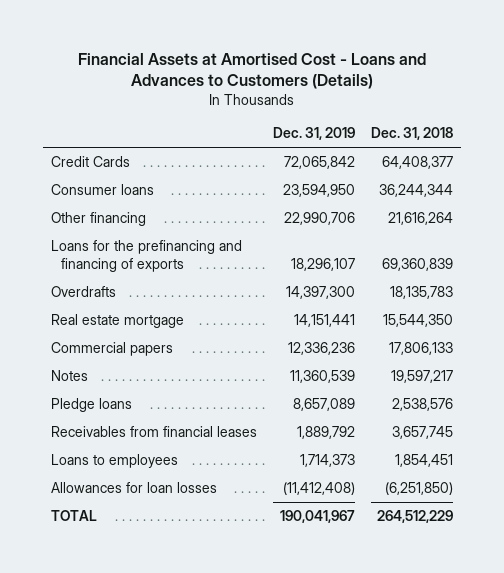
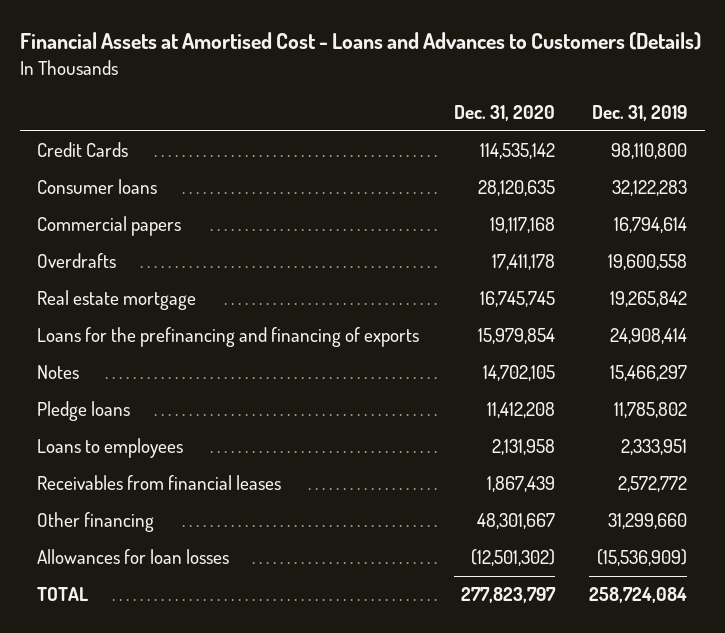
- | Dec. 31, 2019 | Dec. 31, 2018
+ | Dec. 31, 2020 | Dec. 31, 2019
- Credit Cards | 72,065,842 | 64,408,377
- Consumer loans | 23,594,950 | 36,244,344
- Other financing | 22,990,706 | 21,616,264
- Loans for the prefinancing and financing of exports | 18,296,107 | 69,360,839
- Overdrafts | 14,397,300 | 18,135,783
- Real estate mortgage | 14,151,441 | 15,544,350
- Commercial papers | 12,336,236 | 17,806,133
- Notes | 11,360,539 | 19,597,217
- Pledge loans | 8,657,089 | 2,538,576
- Receivables from financial leases | 1,889,792 | 3,657,745
- Loans to employees | 1,714,373 | 1,854,451
- Allowances for loan losses | (11,412,408) | (6,251,850)
- TOTAL | 190,041,967 | 264,512,229
+ Credit Cards | 114,535,142 | 98,110,800
+ Consumer loans | 28,120,635 | 32,122,283
+ Commercial papers | 19,117,168 | 16,794,614
+ Overdrafts | 17,411,178 | 19,600,558
+ Real estate mortgage | 16,745,745 | 19,265,842
+ Loans for the prefinancing and financing of exports | 15,979,854 | 24,908,414
+ Notes | 14,702,105 | 15,466,297
+ Pledge loans | 11,412,208 | 11,785,802
+ Loans to employees | 2,131,958 | 2,333,951
+ Receivables from financial leases | 1,867,439 | 2,572,772
+ Other financing | 48,301,667 | 31,299,660
+ Allowances for loan losses | (12,501,302) | (15,536,909)
+ TOTAL | 277,823,797 | 258,724,084

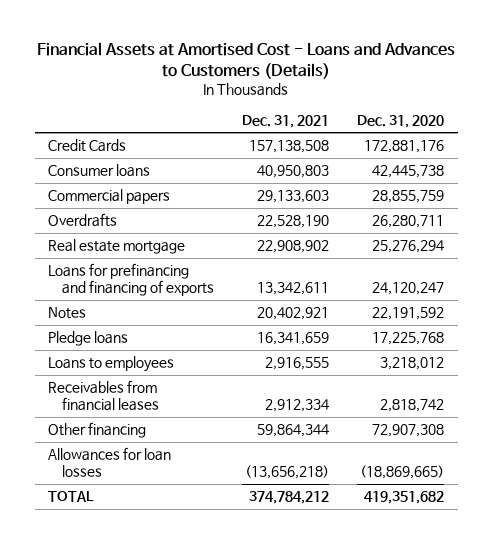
- | Dec. 31, 2020 | Dec. 31, 2019
+ | Dec. 31, 2021 | Dec. 31, 2020
- Credit Cards | 114,535,142 | 98,110,800
- Consumer loans | 28,120,635 | 32,122,283
- Commercial papers | 19,117,168 | 16,794,614
- Overdrafts | 17,411,178 | 19,600,558
- Real estate mortgage | 16,745,745 | 19,265,842
- Loans for the prefinancing and financing of exports | 15,979,854 | 24,908,414
- Notes | 14,702,105 | 15,466,297
- Pledge loans | 11,412,208 | 11,785,802
- Loans to employees | 2,131,958 | 2,333,951
- Receivables from financial leases | 1,867,439 | 2,572,772
- Other financing | 48,301,667 | 31,299,660
- Allowances for loan losses | (12,501,302) | (15,536,909)
- TOTAL | 277,823,797 | 258,724,084
+ Credit Cards | 157,138,508 | 172,881,176
+ Consumer loans | 40,950,803 | 42,445,738
+ Commercial papers | 29,133,603 | 28,855,759
+ Overdrafts | 22,528,190 | 26,280,711
+ Real estate mortgage | 22,908,902 | 25,276,294
+ Loans for prefinancing and financing of exports | 13,342,611 | 24,120,247
+ Notes | 20,402,921 | 22,191,592
+ Pledge loans | 16,341,659 | 17,225,768
+ Loans to employees | 2,916,555 | 3,218,012
+ Receivables from financial leases | 2,912,334 | 2,818,742
+ Other financing | 59,864,344 | 72,907,308
+ Allowances for loan losses | (13,656,218) | (18,869,665)
+ TOTAL | 374,784,212 | 419,351,682

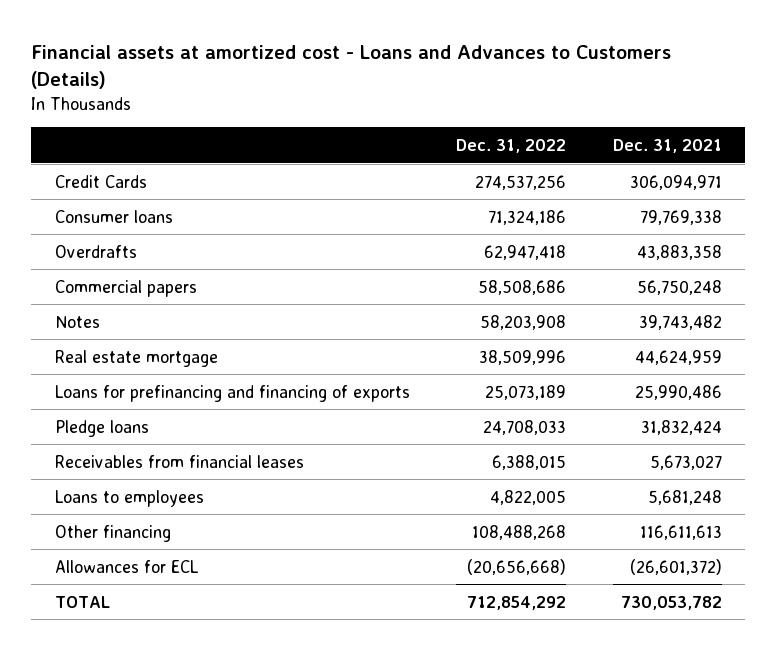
- Financial Assets at Amortised Cost - Loans and Advances to Customers (Details)
+ Financial assets at amortized cost - Loans and Advances to Customers (Details)
- | Dec. 31, 2021 | Dec. 31, 2020
+ | Dec. 31, 2022 | Dec. 31, 2021
- Credit Cards | 157,138,508 | 172,881,176
- Consumer loans | 40,950,803 | 42,445,738
- Commercial papers | 29,133,603 | 28,855,759
- Overdrafts | 22,528,190 | 26,280,711
- Real estate mortgage | 22,908,902 | 25,276,294
- Loans for prefinancing and financing of exports | 13,342,611 | 24,120,247
- Notes | 20,402,921 | 22,191,592
- Pledge loans | 16,341,659 | 17,225,768
- Loans to employees | 2,916,555 | 3,218,012
- Receivables from financial leases | 2,912,334 | 2,818,742
- Other financing | 59,864,344 | 72,907,308
- Allowances for loan losses | (13,656,218) | (18,869,665)
- TOTAL | 374,784,212 | 419,351,682
+ Credit Cards | 274,537,256 | 306,094,971
+ Consumer loans | 71,324,186 | 79,769,338
+ Overdrafts | 62,947,418 | 43,883,358
+ Commercial papers | 58,508,686 | 56,750,248
+ Notes | 58,203,908 | 39,743,482
+ Real estate mortgage | 38,509,996 | 44,624,959
+ Loans for prefinancing and financing of exports | 25,073,189 | 25,990,486
+ Pledge loans | 24,708,033 | 31,832,424
+ Receivables from financial leases | 6,388,015 | 5,673,027
+ Loans to employees | 4,822,005 | 5,681,248
+ Other financing | 108,488,268 | 116,611,613
+ Allowances for ECL | (20,656,668) | (26,601,372)
+ TOTAL | 712,854,292 | 730,053,782

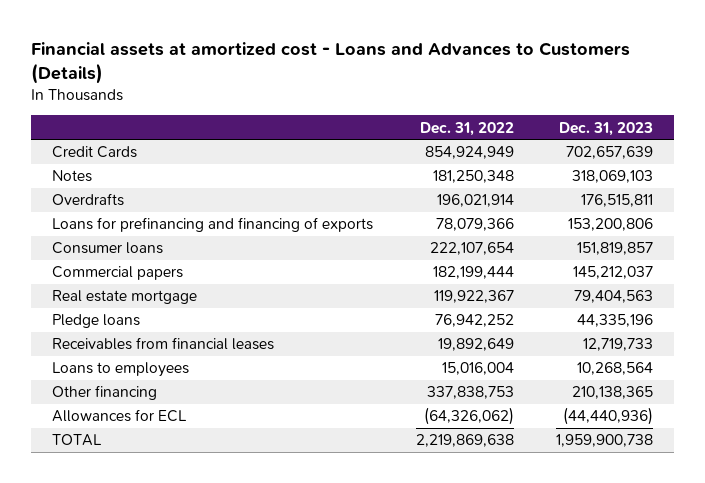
- | Dec. 31, 2022 | Dec. 31, 2021
+ | Dec. 31, 2022 | Dec. 31, 2023
- Credit Cards | 274,537,256 | 306,094,971
- Consumer loans | 71,324,186 | 79,769,338
- Overdrafts | 62,947,418 | 43,883,358
- Commercial papers | 58,508,686 | 56,750,248
- Notes | 58,203,908 | 39,743,482
- Real estate mortgage | 38,509,996 | 44,624,959
- Loans for prefinancing and financing of exports | 25,073,189 | 25,990,486
- Pledge loans | 24,708,033 | 31,832,424
- Receivables from financial leases | 6,388,015 | 5,673,027
- Loans to employees | 4,822,005 | 5,681,248
- Other financing | 108,488,268 | 116,611,613
- Allowances for ECL | (20,656,668) | (26,601,372)
- TOTAL | 712,854,292 | 730,053,782
+ Credit Cards | 854,924,949 | 702,657,639
+ Notes | 181,250,348 | 318,069,103
+ Overdrafts | 196,021,914 | 176,515,811
+ Loans for prefinancing and financing of exports | 78,079,366 | 153,200,806
+ Consumer loans | 222,107,654 | 151,819,857
+ Commercial papers | 182,199,444 | 145,212,037
+ Real estate mortgage | 119,922,367 | 79,404,563
+ Pledge loans | 76,942,252 | 44,335,196
+ Receivables from financial leases | 19,892,649 | 12,719,733
+ Loans to employees | 15,016,004 | 10,268,564
+ Other financing | 337,838,753 | 210,138,365
+ Allowances for ECL | (64,326,062) | (44,440,936)
+ TOTAL | 2,219,869,638 | 1,959,900,738

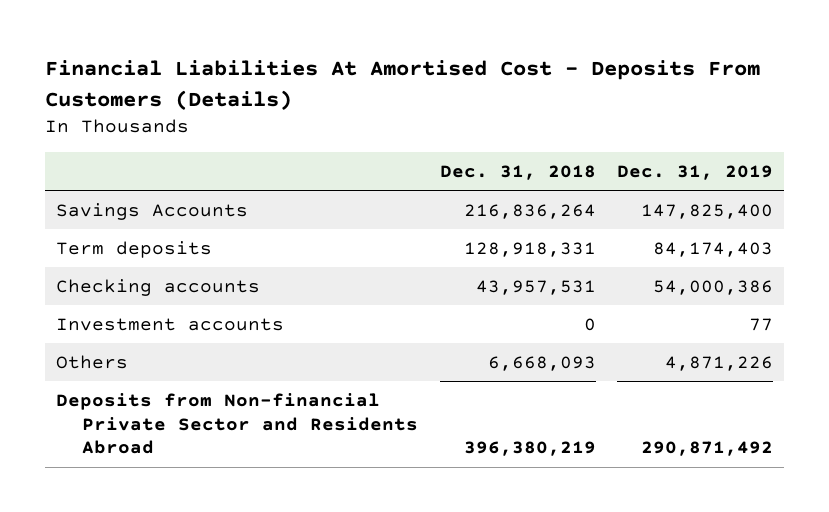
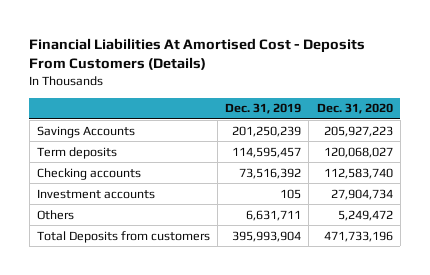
- | Dec. 31, 2018 | Dec. 31, 2019
+ | Dec. 31, 2019 | Dec. 31, 2020
- Savings Accounts | 216,836,264 | 147,825,400
- Term deposits | 128,918,331 | 84,174,403
- Checking accounts | 43,957,531 | 54,000,386
- Investment accounts | 0 | 77
- Others | 6,668,093 | 4,871,226
- Deposits from Non-financial Private Sector and Residents Abroad | 396,380,219 | 290,871,492
+ Savings Accounts | 201,250,239 | 205,927,223
+ Term deposits | 114,595,457 | 120,068,027
+ Checking accounts | 73,516,392 | 112,583,740
+ Investment accounts | 105 | 27,904,734
+ Others | 6,631,711 | 5,249,472
+ Total Deposits from customers | 395,993,904 | 471,733,196

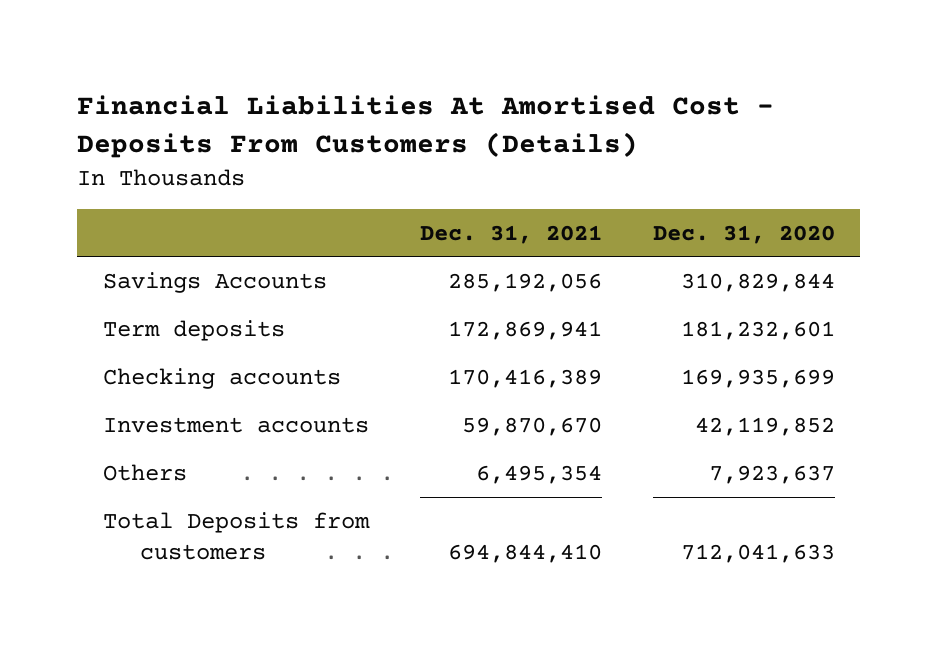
- | Dec. 31, 2019 | Dec. 31, 2020
+ | Dec. 31, 2021 | Dec. 31, 2020
- Savings Accounts | 201,250,239 | 205,927,223
- Term deposits | 114,595,457 | 120,068,027
- Checking accounts | 73,516,392 | 112,583,740
- Investment accounts | 105 | 27,904,734
- Others | 6,631,711 | 5,249,472
- Total Deposits from customers | 395,993,904 | 471,733,196
+ Savings Accounts | 285,192,056 | 310,829,844
+ Term deposits | 172,869,941 | 181,232,601
+ Checking accounts | 170,416,389 | 169,935,699
+ Investment accounts | 59,870,670 | 42,119,852
+ Others | 6,495,354 | 7,923,637
+ Total Deposits from customers | 694,844,410 | 712,041,633

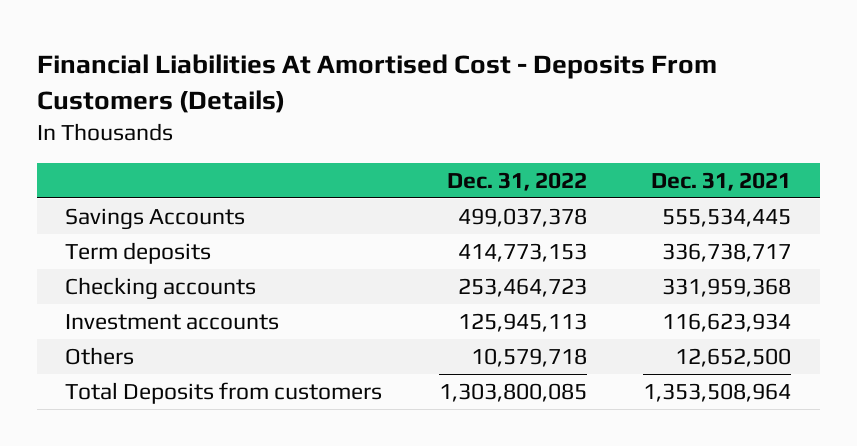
- | Dec. 31, 2021 | Dec. 31, 2020
+ | Dec. 31, 2022 | Dec. 31, 2021
- Savings Accounts | 285,192,056 | 310,829,844
- Term deposits | 172,869,941 | 181,232,601
- Checking accounts | 170,416,389 | 169,935,699
- Investment accounts | 59,870,670 | 42,119,852
- Others | 6,495,354 | 7,923,637
- Total Deposits from customers | 694,844,410 | 712,041,633
+ Savings Accounts | 499,037,378 | 555,534,445
+ Term deposits | 414,773,153 | 336,738,717
+ Checking accounts | 253,464,723 | 331,959,368
+ Investment accounts | 125,945,113 | 116,623,934
+ Others | 10,579,718 | 12,652,500
+ Total Deposits from customers | 1,303,800,085 | 1,353,508,964

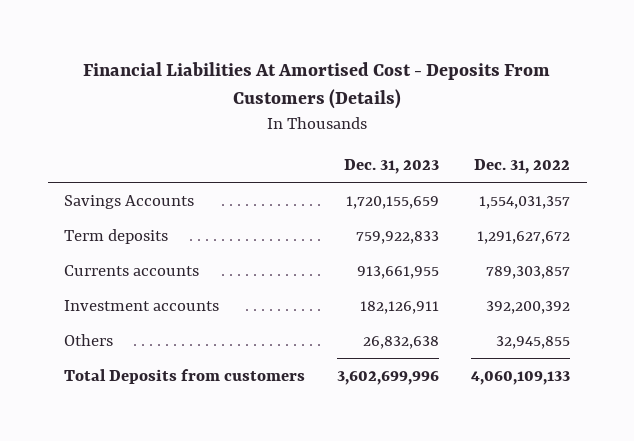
- | Dec. 31, 2022 | Dec. 31, 2021
+ | Dec. 31, 2023 | Dec. 31, 2022
- Savings Accounts | 499,037,378 | 555,534,445
- Term deposits | 414,773,153 | 336,738,717
- Checking accounts | 253,464,723 | 331,959,368
- Investment accounts | 125,945,113 | 116,623,934
- Others | 10,579,718 | 12,652,500
- Total Deposits from customers | 1,303,800,085 | 1,353,508,964
+ Savings Accounts | 1,720,155,659 | 1,554,031,357
+ Term deposits | 759,922,833 | 1,291,627,672
+ Currents accounts | 913,661,955 | 789,303,857
+ Investment accounts | 182,126,911 | 392,200,392
+ Others | 26,832,638 | 32,945,855
+ Total Deposits from customers | 3,602,699,996 | 4,060,109,133

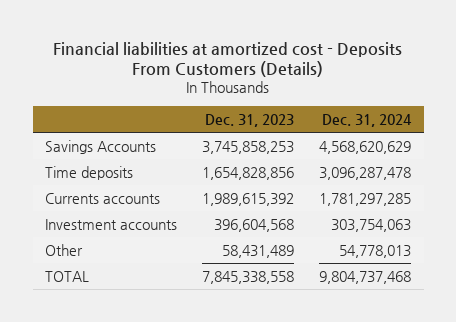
- Financial Liabilities At Amortised Cost - Deposits From Customers (Details)
+ Financial liabilities at amortized cost - Deposits From Customers (Details)
- | Dec. 31, 2023 | Dec. 31, 2022
+ | Dec. 31, 2023 | Dec. 31, 2024
- Savings Accounts | 1,720,155,659 | 1,554,031,357
- Term deposits | 759,922,833 | 1,291,627,672
- Currents accounts | 913,661,955 | 789,303,857
- Investment accounts | 182,126,911 | 392,200,392
- Others | 26,832,638 | 32,945,855
- Total Deposits from customers | 3,602,699,996 | 4,060,109,133
+ Savings Accounts | 3,745,858,253 | 4,568,620,629
+ Time deposits | 1,654,828,856 | 3,096,287,478
+ Currents accounts | 1,989,615,392 | 1,781,297,285
+ Investment accounts | 396,604,568 | 303,754,063
+ Other | 58,431,489 | 54,778,013
+ TOTAL | 7,845,338,558 | 9,804,737,468

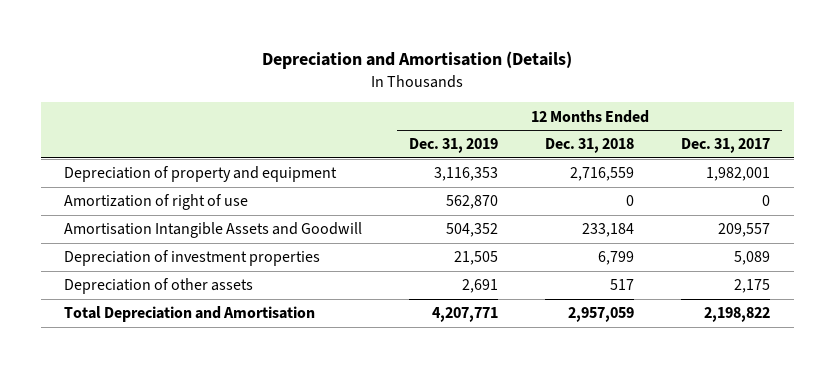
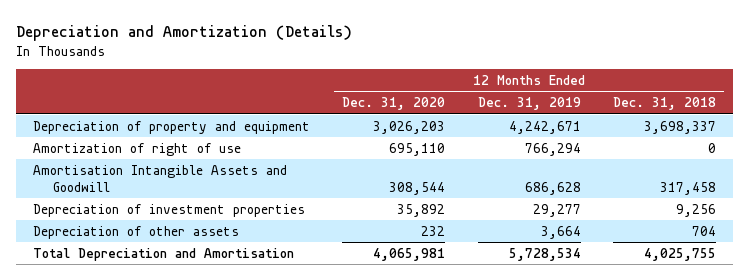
- Depreciation and Amortisation (Details)
+ Depreciation and Amortization (Details)
- | 12 Months Ended Dec. 31, 2019 | 12 Months Ended Dec. 31, 2018 | 12 Months Ended Dec. 31, 2017
+ | 12 Months Ended Dec. 31, 2020 | 12 Months Ended Dec. 31, 2019 | 12 Months Ended Dec. 31, 2018
- Depreciation of property and equipment | 3,116,353 | 2,716,559 | 1,982,001
- Amortization of right of use | 562,870 | 0 | 0
- Amortisation Intangible Assets and Goodwill | 504,352 | 233,184 | 209,557
- Depreciation of investment properties | 21,505 | 6,799 | 5,089
- Depreciation of other assets | 2,691 | 517 | 2,175
- Total Depreciation and Amortisation | 4,207,771 | 2,957,059 | 2,198,822
+ Depreciation of property and equipment | 3,026,203 | 4,242,671 | 3,698,337
+ Amortization of right of use | 695,110 | 766,294 | 0
+ Amortisation Intangible Assets and Goodwill | 308,544 | 686,628 | 317,458
+ Depreciation of investment properties | 35,892 | 29,277 | 9,256
+ Depreciation of other assets | 232 | 3,664 | 704
+ Total Depreciation and Amortisation | 4,065,981 | 5,728,534 | 4,025,755

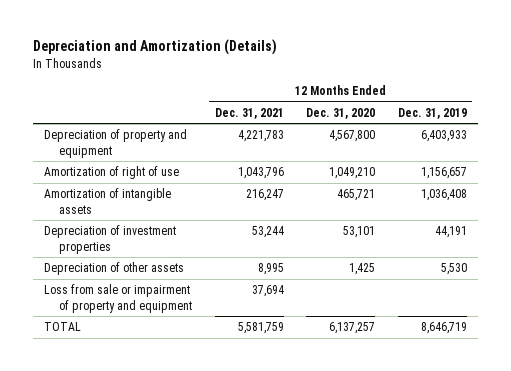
- | 12 Months Ended Dec. 31, 2020 | 12 Months Ended Dec. 31, 2019 | 12 Months Ended Dec. 31, 2018
+ | 12 Months Ended Dec. 31, 2021 | 12 Months Ended Dec. 31, 2020 | 12 Months Ended Dec. 31, 2019
- Depreciation of property and equipment | 3,026,203 | 4,242,671 | 3,698,337
- Amortization of right of use | 695,110 | 766,294 | 0
- Amortisation Intangible Assets and Goodwill | 308,544 | 686,628 | 317,458
- Depreciation of investment properties | 35,892 | 29,277 | 9,256
- Depreciation of other assets | 232 | 3,664 | 704
- Total Depreciation and Amortisation | 4,065,981 | 5,728,534 | 4,025,755
+ Depreciation of property and equipment | 4,221,783 | 4,567,800 | 6,403,933
+ Amortization of right of use | 1,043,796 | 1,049,210 | 1,156,657
+ Amortization of intangible assets | 216,247 | 465,721 | 1,036,408
+ Depreciation of investment properties | 53,244 | 53,101 | 44,191
+ Depreciation of other assets | 8,995 | 1,425 | 5,530
+ Loss from sale or impairment of property and equipment | 37,694 | |
+ TOTAL | 5,581,759 | 6,137,257 | 8,646,719

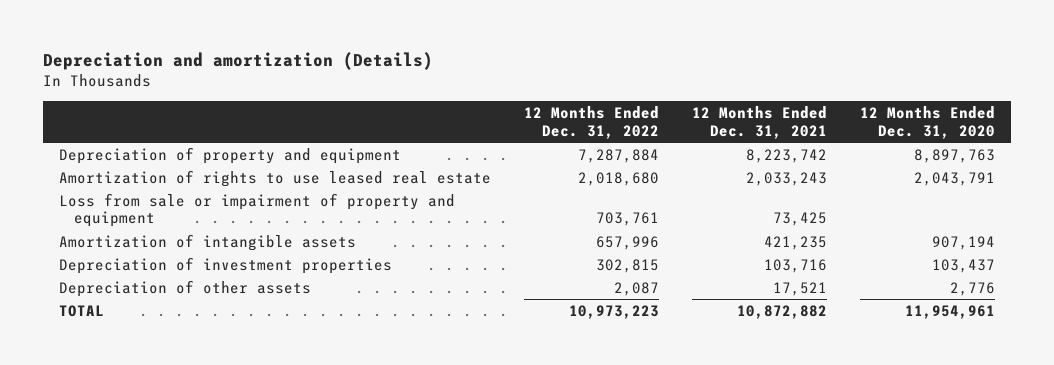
- Depreciation and Amortization (Details)
+ Depreciation and amortization (Details)
- | 12 Months Ended Dec. 31, 2021 | 12 Months Ended Dec. 31, 2020 | 12 Months Ended Dec. 31, 2019
+ | 12 Months Ended Dec. 31, 2022 | 12 Months Ended Dec. 31, 2021 | 12 Months Ended Dec. 31, 2020
- Depreciation of property and equipment | 4,221,783 | 4,567,800 | 6,403,933
- Amortization of right of use | 1,043,796 | 1,049,210 | 1,156,657
- Amortization of intangible assets | 216,247 | 465,721 | 1,036,408
- Depreciation of investment properties | 53,244 | 53,101 | 44,191
- Depreciation of other assets | 8,995 | 1,425 | 5,530
- Loss from sale or impairment of property and equipment | 37,694 | |
- TOTAL | 5,581,759 | 6,137,257 | 8,646,719
+ Depreciation of property and equipment | 7,287,884 | 8,223,742 | 8,897,763
+ Amortization of rights to use leased real estate | 2,018,680 | 2,033,243 | 2,043,791
+ Loss from sale or impairment of property and equipment | 703,761 | 73,425 |
+ Amortization of intangible assets | 657,996 | 421,235 | 907,194
+ Depreciation of investment properties | 302,815 | 103,716 | 103,437
+ Depreciation of other assets | 2,087 | 17,521 | 2,776
+ TOTAL | 10,973,223 | 10,872,882 | 11,954,961

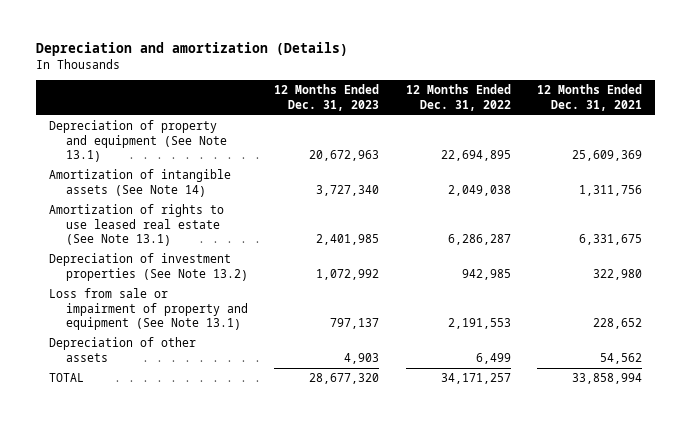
- | 12 Months Ended Dec. 31, 2022 | 12 Months Ended Dec. 31, 2021 | 12 Months Ended Dec. 31, 2020
+ | 12 Months Ended Dec. 31, 2023 | 12 Months Ended Dec. 31, 2022 | 12 Months Ended Dec. 31, 2021
- Depreciation of property and equipment | 7,287,884 | 8,223,742 | 8,897,763
- Amortization of rights to use leased real estate | 2,018,680 | 2,033,243 | 2,043,791
- Loss from sale or impairment of property and equipment | 703,761 | 73,425 |
- Amortization of intangible assets | 657,996 | 421,235 | 907,194
- Depreciation of investment properties | 302,815 | 103,716 | 103,437
- Depreciation of other assets | 2,087 | 17,521 | 2,776
- TOTAL | 10,973,223 | 10,872,882 | 11,954,961
+ Depreciation of property and equipment (See Note 13.1) | 20,672,963 | 22,694,895 | 25,609,369
+ Amortization of intangible assets (See Note 14) | 3,727,340 | 2,049,038 | 1,311,756
+ Amortization of rights to use leased real estate (See Note 13.1) | 2,401,985 | 6,286,287 | 6,331,675
+ Depreciation of investment properties (See Note 13.2) | 1,072,992 | 942,985 | 322,980
+ Loss from sale or impairment of property and equipment (See Note 13.1) | 797,137 | 2,191,553 | 228,652
+ Depreciation of other assets | 4,903 | 6,499 | 54,562
+ TOTAL | 28,677,320 | 34,171,257 | 33,858,994

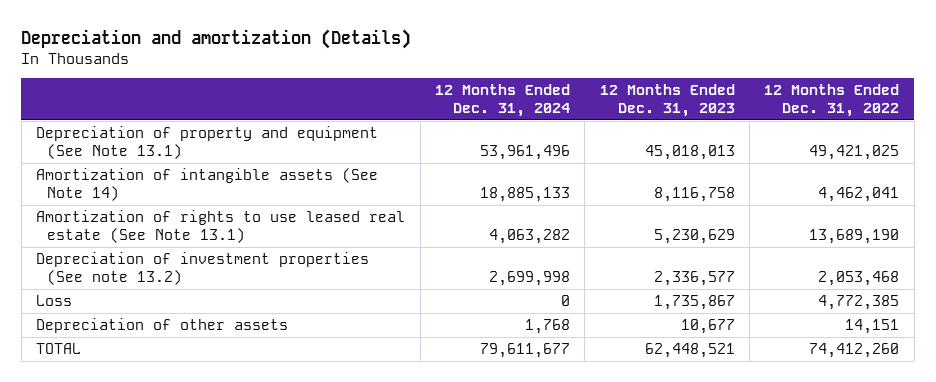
- | 12 Months Ended Dec. 31, 2023 | 12 Months Ended Dec. 31, 2022 | 12 Months Ended Dec. 31, 2021
+ | 12 Months Ended Dec. 31, 2024 | 12 Months Ended Dec. 31, 2023 | 12 Months Ended Dec. 31, 2022
- Depreciation of property and equipment (See Note 13.1) | 20,672,963 | 22,694,895 | 25,609,369
- Amortization of intangible assets (See Note 14) | 3,727,340 | 2,049,038 | 1,311,756
- Amortization of rights to use leased real estate (See Note 13.1) | 2,401,985 | 6,286,287 | 6,331,675
- Depreciation of investment properties (See Note 13.2) | 1,072,992 | 942,985 | 322,980
- Loss from sale or impairment of property and equipment (See Note 13.1) | 797,137 | 2,191,553 | 228,652
- Depreciation of other assets | 4,903 | 6,499 | 54,562
- TOTAL | 28,677,320 | 34,171,257 | 33,858,994
+ Depreciation of property and equipment (See Note 13.1) | 53,961,496 | 45,018,013 | 49,421,025
+ Amortization of intangible assets (See Note 14) | 18,885,133 | 8,116,758 | 4,462,041
+ Amortization of rights to use leased real estate (See Note 13.1) | 4,063,282 | 5,230,629 | 13,689,190
+ Depreciation of investment properties (See note 13.2) | 2,699,998 | 2,336,577 | 2,053,468
+ Loss | 0 | 1,735,867 | 4,772,385
+ Depreciation of other assets | 1,768 | 10,677 | 14,151
+ TOTAL | 79,611,677 | 62,448,521 | 74,412,260

